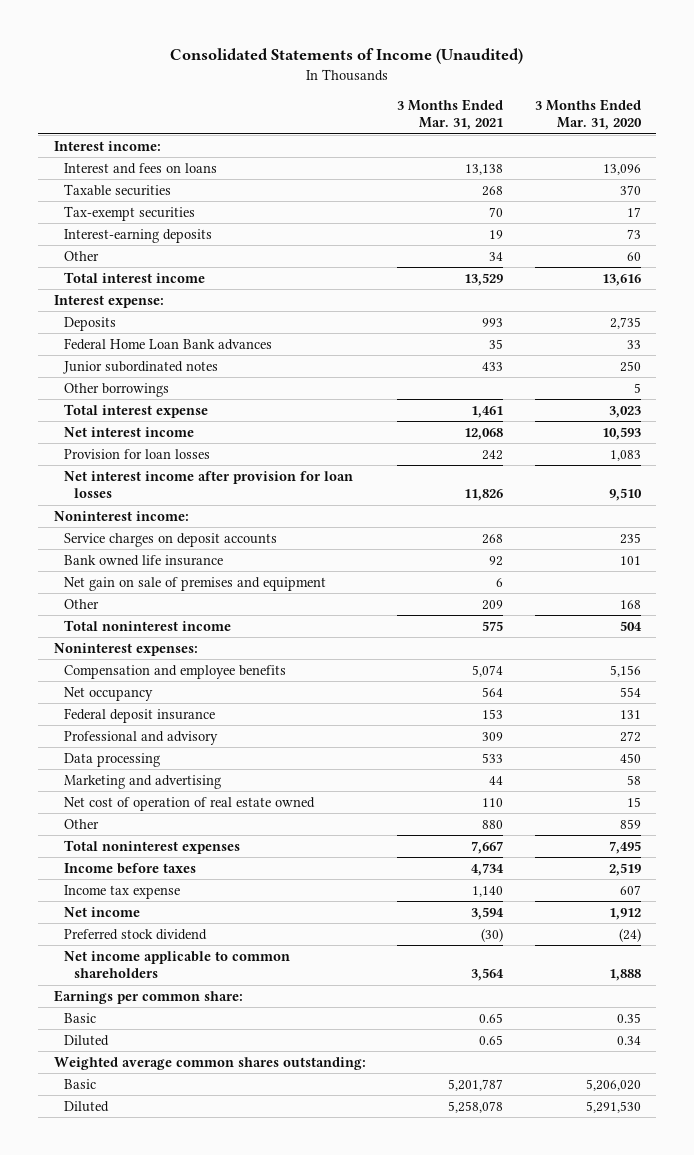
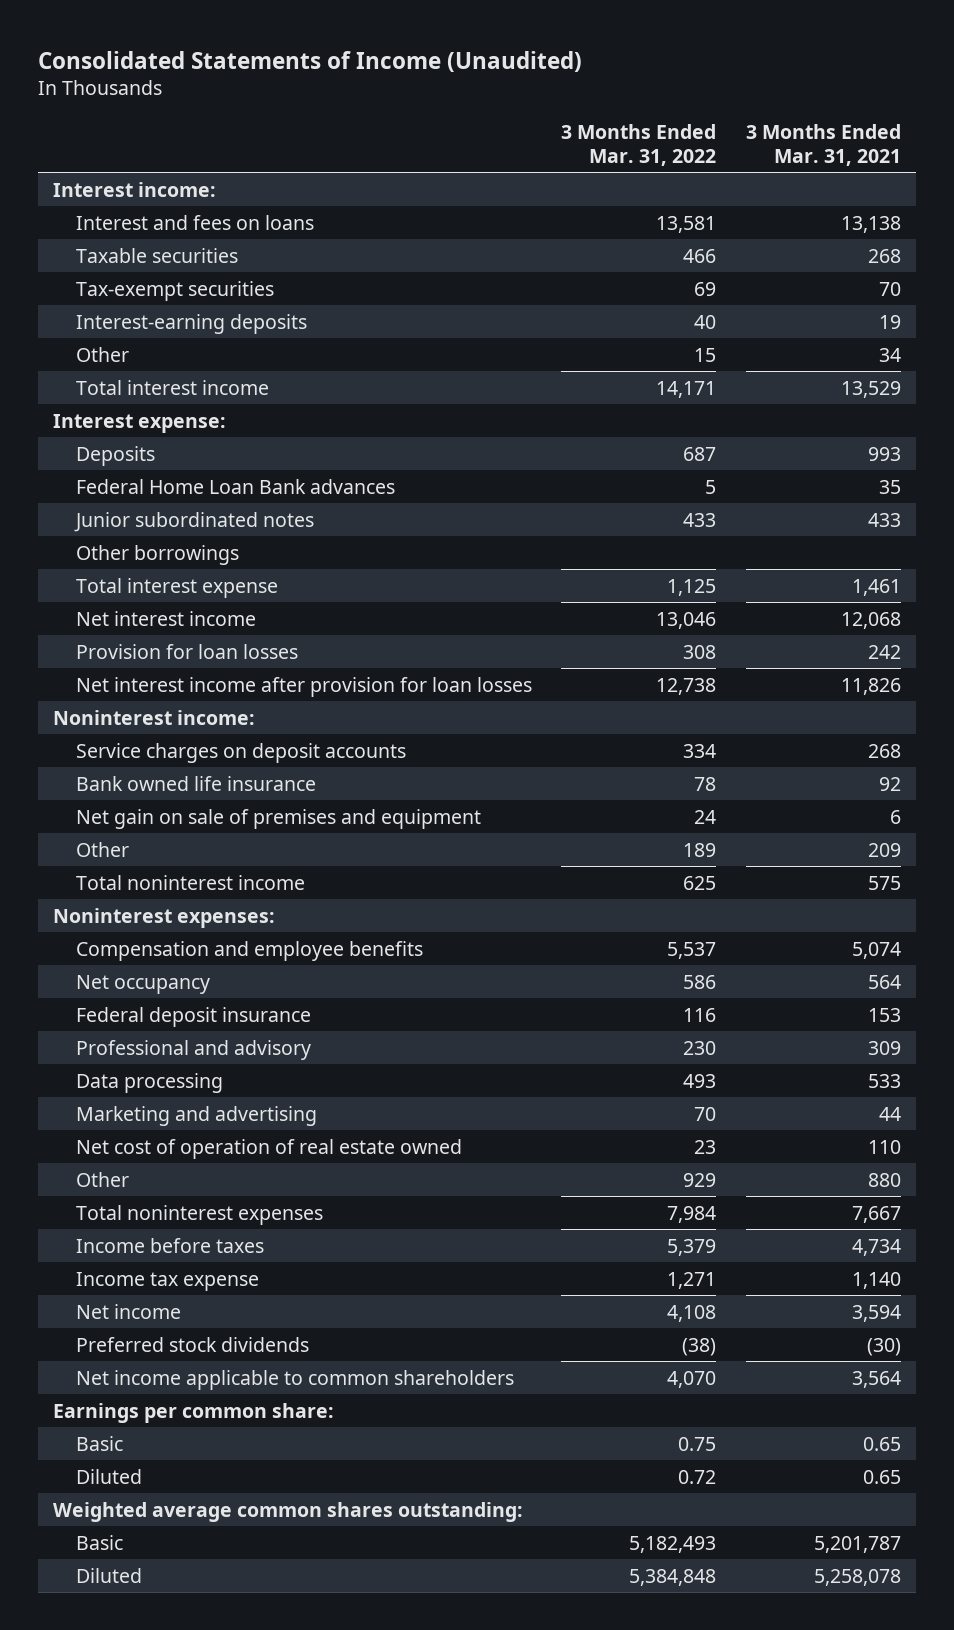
- | 3 Months Ended Mar. 31, 2021 | 3 Months Ended Mar. 31, 2020
+ | 3 Months Ended Mar. 31, 2022 | 3 Months Ended Mar. 31, 2021
- Preferred stock dividend | (30) | (24)
+ Preferred stock dividends | (38) | (30)

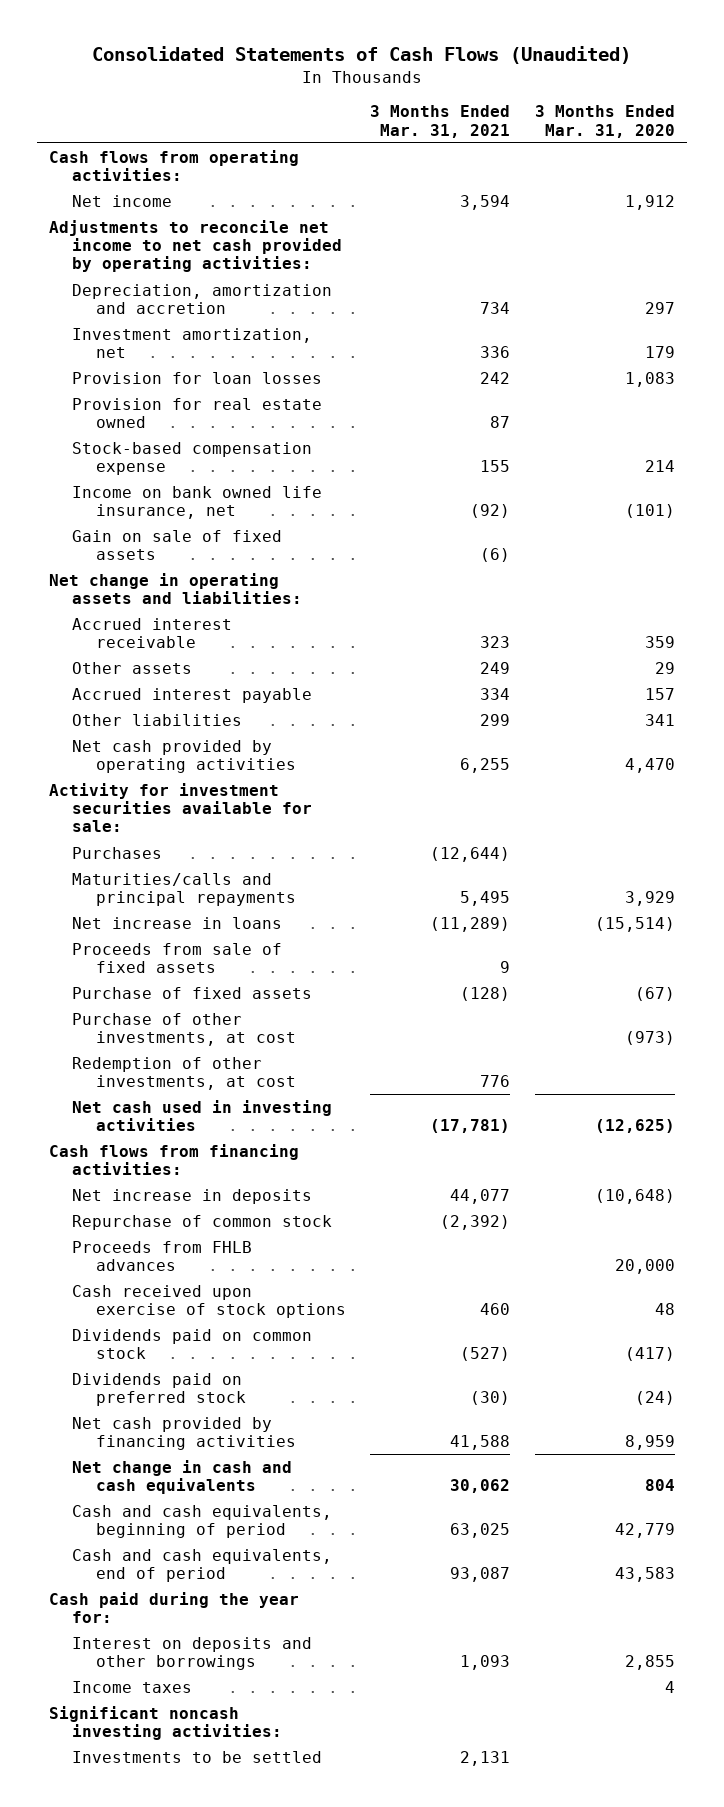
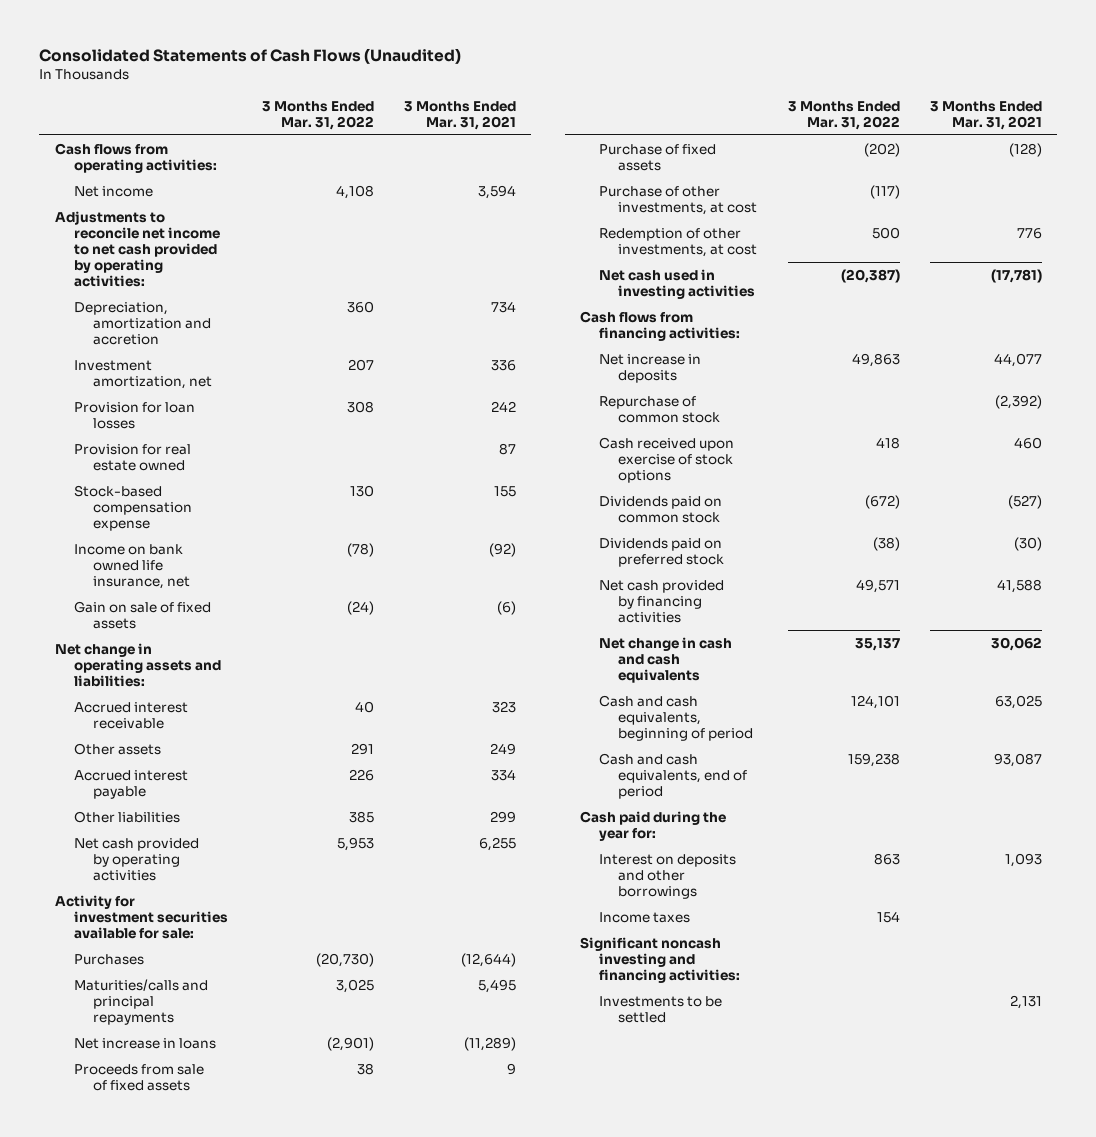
- | 3 Months Ended Mar. 31, 2021 | 3 Months Ended Mar. 31, 2020
+ | 3 Months Ended Mar. 31, 2022 | 3 Months Ended Mar. 31, 2021
- Proceeds from FHLB advances | | 20,000
- Significant noncash investing activities:
+ Significant noncash investing and financing activities:

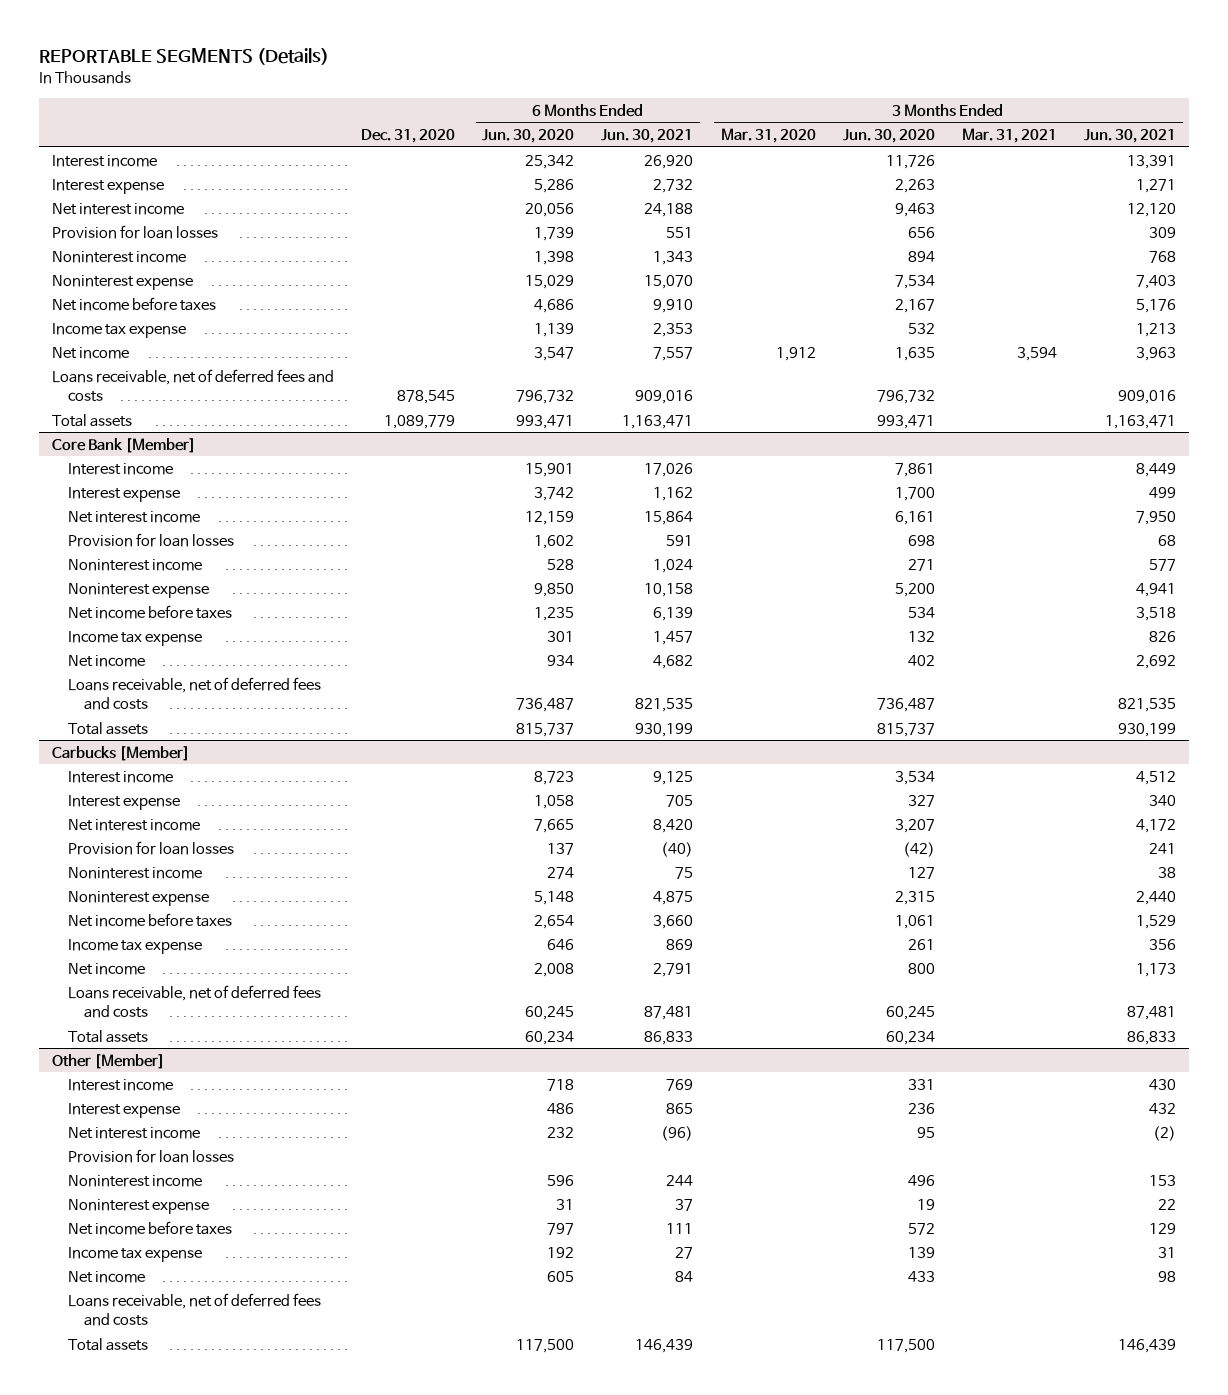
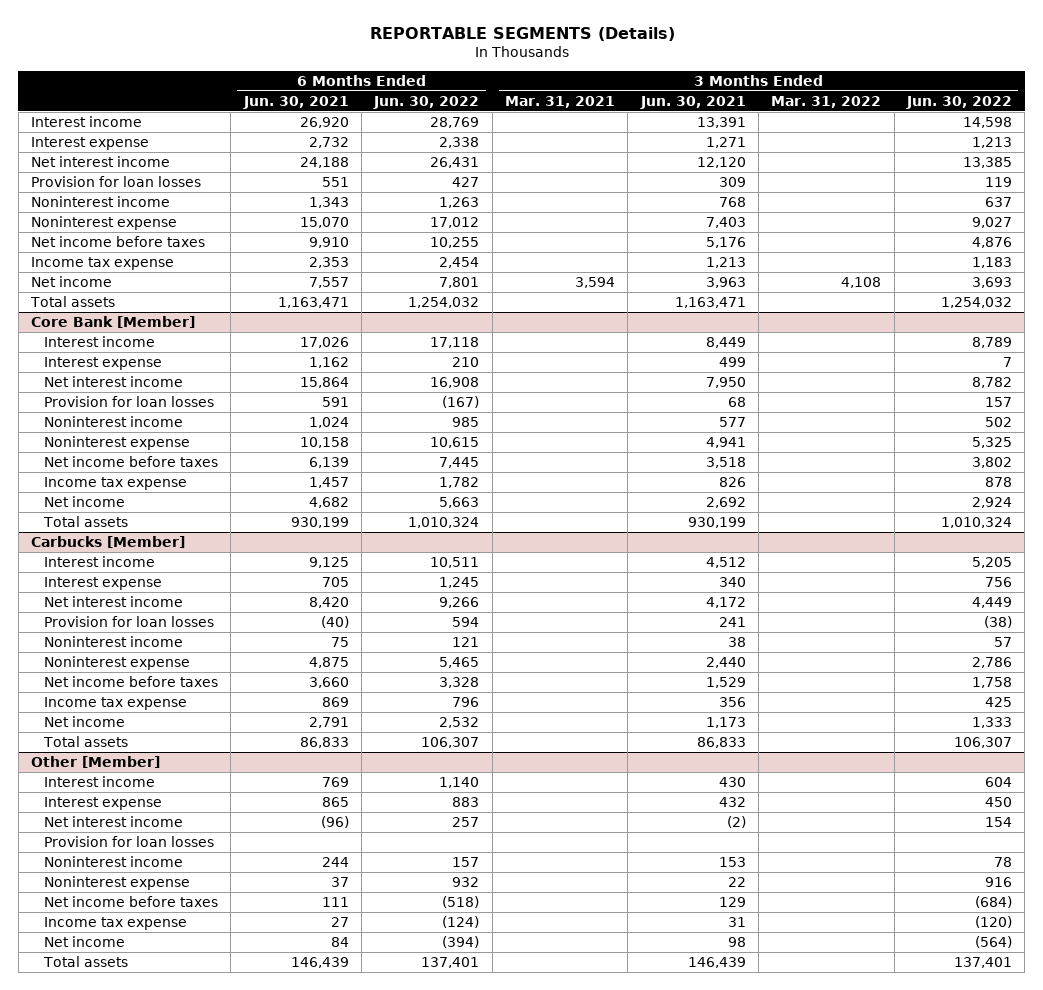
- | Dec. 31, 2020 | 6 Months Ended Jun. 30, 2020 | 6 Months Ended Jun. 30, 2021 | 3 Months Ended Mar. 31, 2020 | 3 Months Ended Jun. 30, 2020 | 3 Months Ended Mar. 31, 2021 | 3 Months Ended Jun. 30, 2021
+ | 6 Months Ended Jun. 30, 2021 | 6 Months Ended Jun. 30, 2022 | 3 Months Ended Mar. 31, 2021 | 3 Months Ended Jun. 30, 2021 | 3 Months Ended Mar. 31, 2022 | 3 Months Ended Jun. 30, 2022
- Loans receivable, net of deferred fees and costs | 878,545 | 796,732 | 909,016 | | 796,732 | | 909,016
@ Core Bank [Member]
- Loans receivable, net of deferred fees and costs | | 736,487 | 821,535 | | 736,487 | | 821,535
@ Carbucks [Member]
- Loans receivable, net of deferred fees and costs | | 60,245 | 87,481 | | 60,245 | | 87,481
@ Other [Member]
- Loans receivable, net of deferred fees and costs

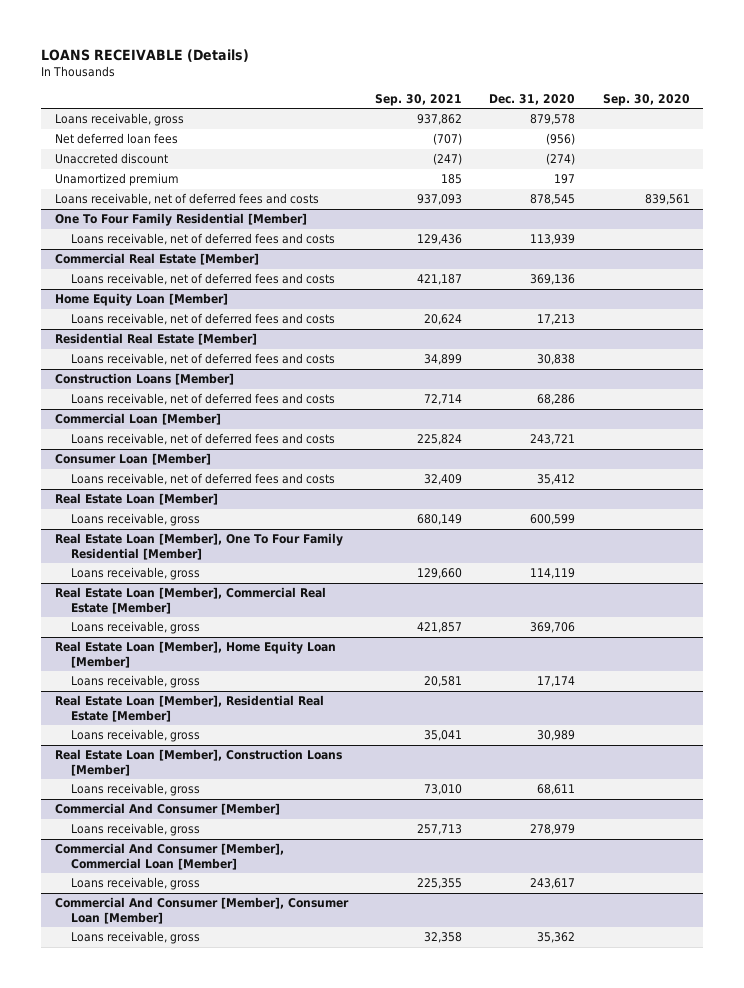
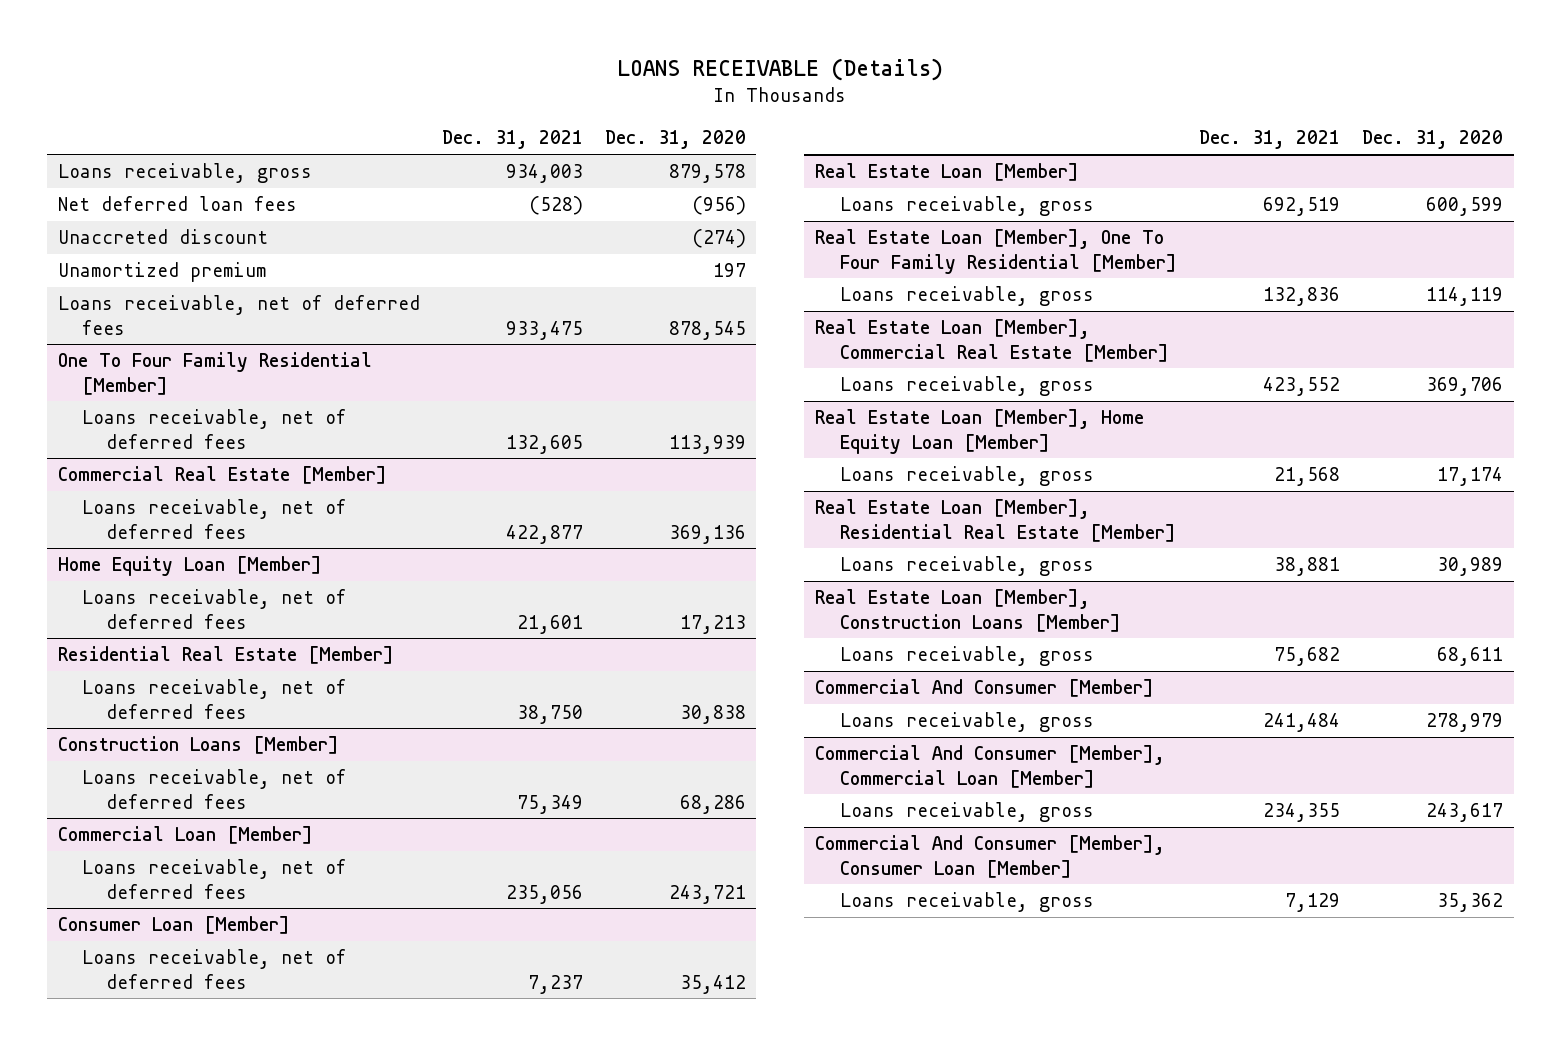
- | Sep. 30, 2021 | Dec. 31, 2020 | Sep. 30, 2020
+ | Dec. 31, 2021 | Dec. 31, 2020
- Loans receivable, net of deferred fees and costs | 937,093 | 878,545 | 839,561
+ Loans receivable, net of deferred fees | 933,475 | 878,545
@ One To Four Family Residential [Member]
- Loans receivable, net of deferred fees and costs | 129,436 | 113,939 |
+ Loans receivable, net of deferred fees | 132,605 | 113,939
@ Commercial Real Estate [Member]
- Loans receivable, net of deferred fees and costs | 421,187 | 369,136 |
+ Loans receivable, net of deferred fees | 422,877 | 369,136
@ Home Equity Loan [Member]
- Loans receivable, net of deferred fees and costs | 20,624 | 17,213 |
+ Loans receivable, net of deferred fees | 21,601 | 17,213
@ Residential Real Estate [Member]
- Loans receivable, net of deferred fees and costs | 34,899 | 30,838 |
+ Loans receivable, net of deferred fees | 38,750 | 30,838
@ Construction Loans [Member]
- Loans receivable, net of deferred fees and costs | 72,714 | 68,286 |
+ Loans receivable, net of deferred fees | 75,349 | 68,286
@ Commercial Loan [Member]
- Loans receivable, net of deferred fees and costs | 225,824 | 243,721 |
+ Loans receivable, net of deferred fees | 235,056 | 243,721
@ Consumer Loan [Member]
- Loans receivable, net of deferred fees and costs | 32,409 | 35,412 |
+ Loans receivable, net of deferred fees | 7,237 | 35,412

